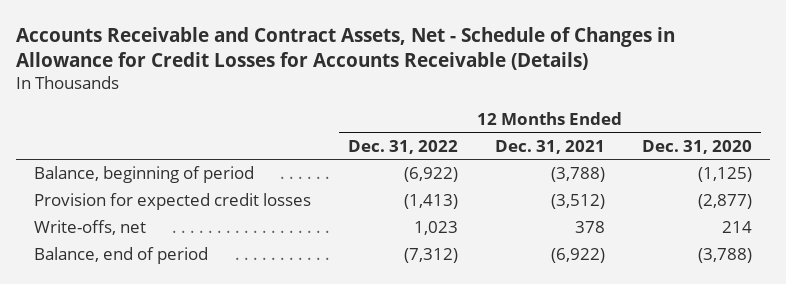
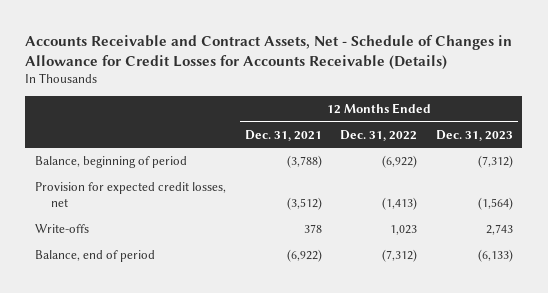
- | 12 Months Ended Dec. 31, 2022 | 12 Months Ended Dec. 31, 2021 | 12 Months Ended Dec. 31, 2020
+ | 12 Months Ended Dec. 31, 2021 | 12 Months Ended Dec. 31, 2022 | 12 Months Ended Dec. 31, 2023
- Provision for expected credit losses | (1,413) | (3,512) | (2,877)
- Write-offs, net | 1,023 | 378 | 214
+ Provision for expected credit losses, net | (3,512) | (1,413) | (1,564)
+ Write-offs | 378 | 1,023 | 2,743

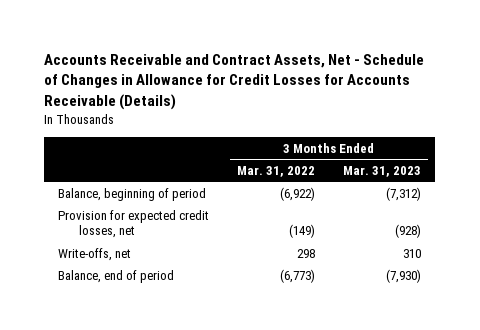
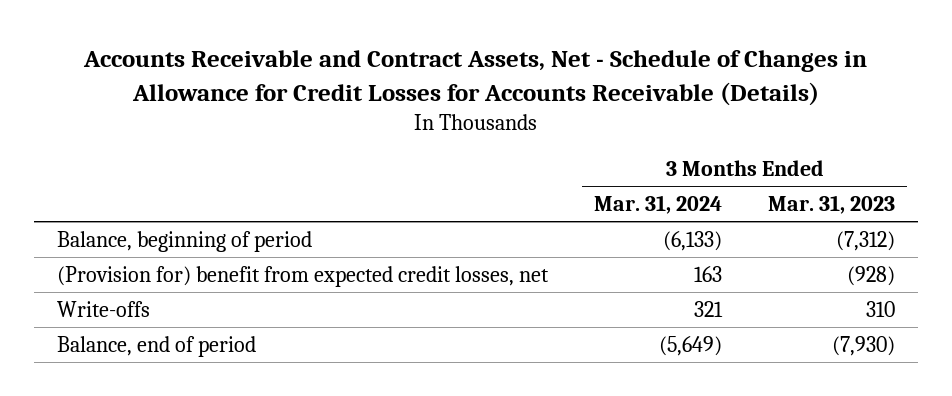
- | 3 Months Ended Mar. 31, 2022 | 3 Months Ended Mar. 31, 2023
+ | 3 Months Ended Mar. 31, 2024 | 3 Months Ended Mar. 31, 2023
- Provision for expected credit losses, net | (149) | (928)
- Write-offs, net | 298 | 310
+ (Provision for) benefit from expected credit losses, net | 163 | (928)
+ Write-offs | 321 | 310

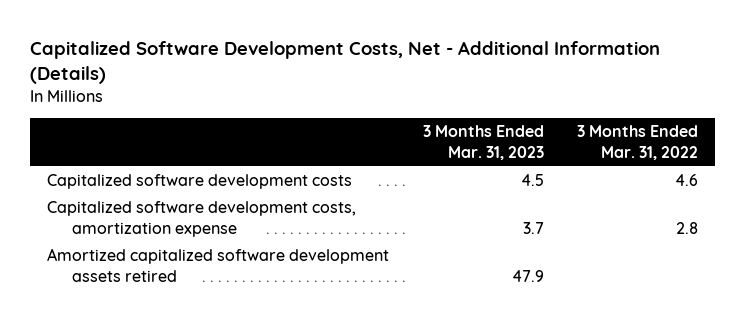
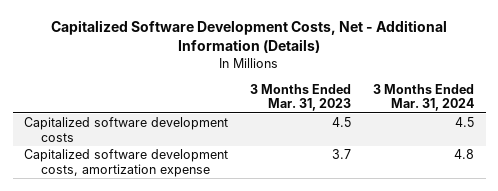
- | 3 Months Ended Mar. 31, 2023 | 3 Months Ended Mar. 31, 2022
+ | 3 Months Ended Mar. 31, 2023 | 3 Months Ended Mar. 31, 2024
- Amortized capitalized software development assets retired | 47.9 |

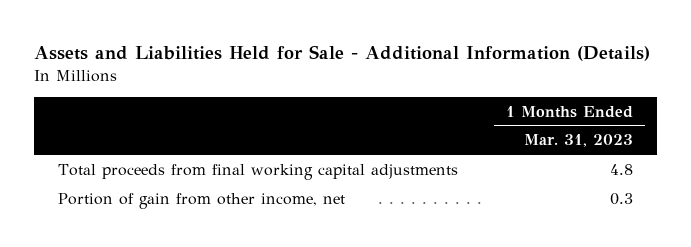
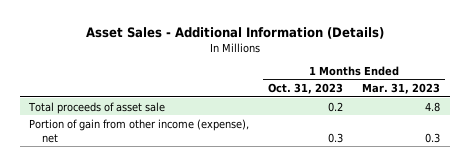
- Assets and Liabilities Held for Sale - Additional Information (Details)
+ Asset Sales - Additional Information (Details)
- | 1 Months Ended Mar. 31, 2023
+ | 1 Months Ended Oct. 31, 2023 | 1 Months Ended Mar. 31, 2023
- Total proceeds from final working capital adjustments | 4.8
- Portion of gain from other income, net | 0.3
+ Total proceeds of asset sale | 0.2 | 4.8
+ Portion of gain from other income (expense), net | 0.3 | 0.3

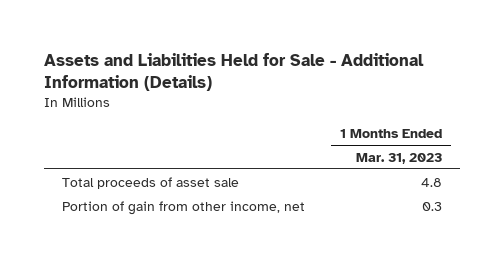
- Asset Sales - Additional Information (Details)
+ Assets and Liabilities Held for Sale - Additional Information (Details)
- | 1 Months Ended Oct. 31, 2023 | 1 Months Ended Mar. 31, 2023
+ | 1 Months Ended Mar. 31, 2023
- Portion of gain from other income (expense), net | 0.3 | 0.3
+ Portion of gain from other income, net | 0.3

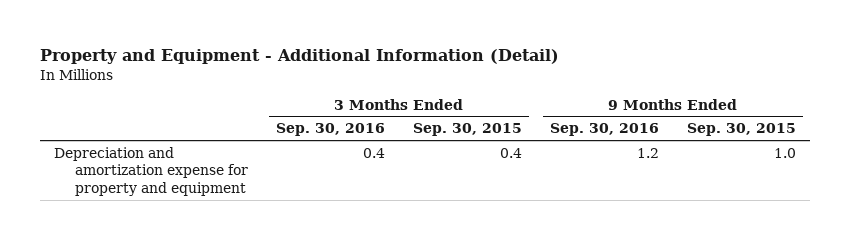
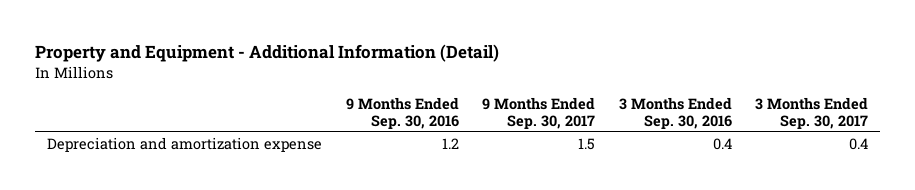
- | 3 Months Ended Sep. 30, 2016 | 3 Months Ended Sep. 30, 2015 | 9 Months Ended Sep. 30, 2016 | 9 Months Ended Sep. 30, 2015
+ | 9 Months Ended Sep. 30, 2016 | 9 Months Ended Sep. 30, 2017 | 3 Months Ended Sep. 30, 2016 | 3 Months Ended Sep. 30, 2017
- Depreciation and amortization expense for property and equipment | 0.4 | 0.4 | 1.2 | 1.0
+ Depreciation and amortization expense | 1.2 | 1.5 | 0.4 | 0.4

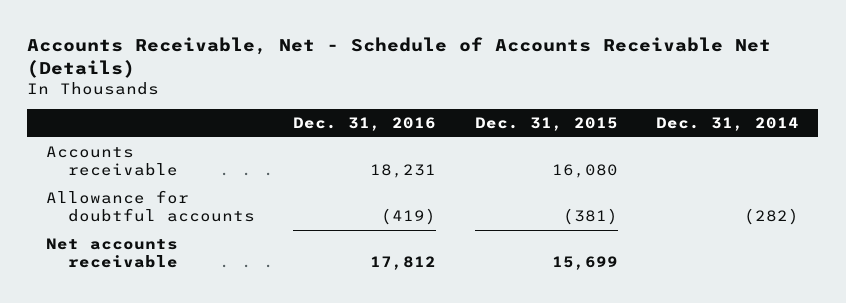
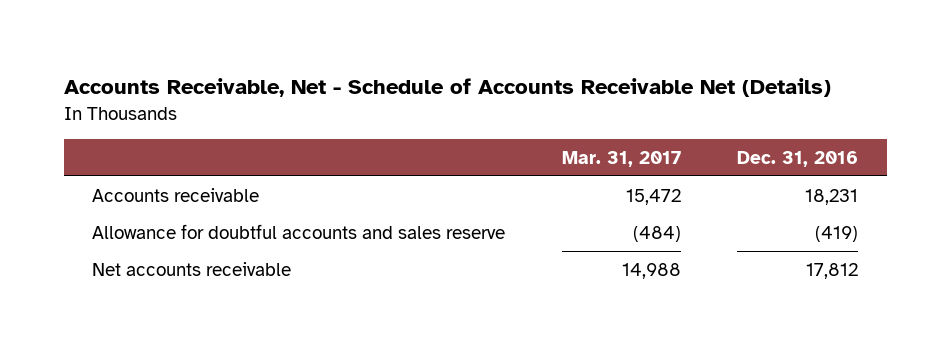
- | Dec. 31, 2016 | Dec. 31, 2015 | Dec. 31, 2014
+ | Mar. 31, 2017 | Dec. 31, 2016
- Allowance for doubtful accounts | (419) | (381) | (282)
+ Allowance for doubtful accounts and sales reserve | (484) | (419)

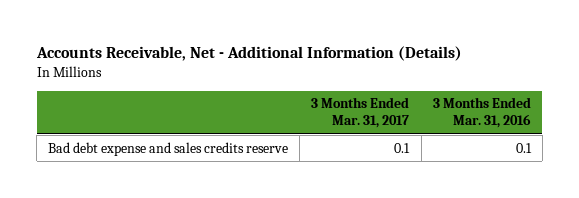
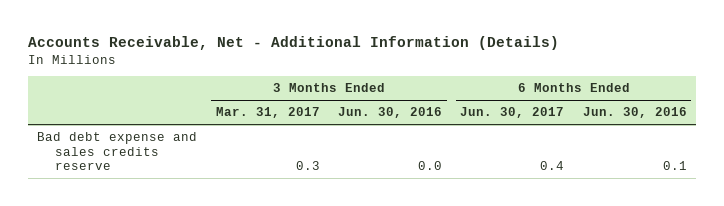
- | 3 Months Ended Mar. 31, 2017 | 3 Months Ended Mar. 31, 2016
+ | 3 Months Ended Mar. 31, 2017 | 3 Months Ended Jun. 30, 2016 | 6 Months Ended Jun. 30, 2017 | 6 Months Ended Jun. 30, 2016
- Bad debt expense and sales credits reserve | 0.1 | 0.1
+ Bad debt expense and sales credits reserve | 0.3 | 0.0 | 0.4 | 0.1

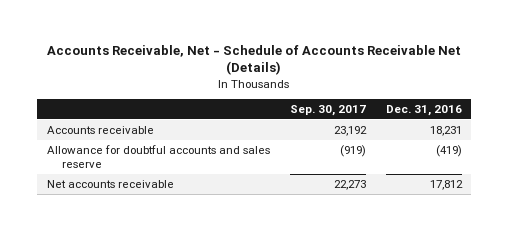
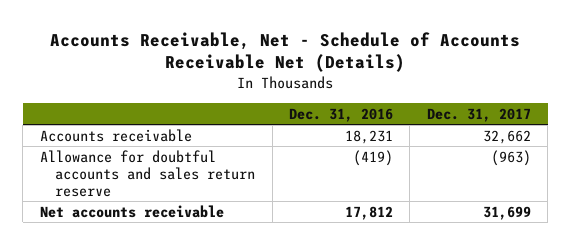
- | Sep. 30, 2017 | Dec. 31, 2016
+ | Dec. 31, 2016 | Dec. 31, 2017
- Allowance for doubtful accounts and sales reserve | (919) | (419)
+ Allowance for doubtful accounts and sales return reserve | (419) | (963)

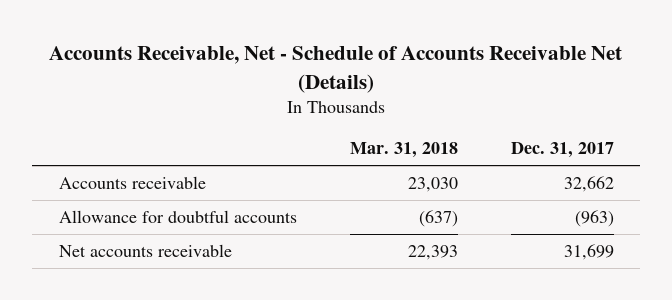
- | Dec. 31, 2016 | Dec. 31, 2017
+ | Mar. 31, 2018 | Dec. 31, 2017
- Allowance for doubtful accounts and sales return reserve | (419) | (963)
+ Allowance for doubtful accounts | (637) | (963)

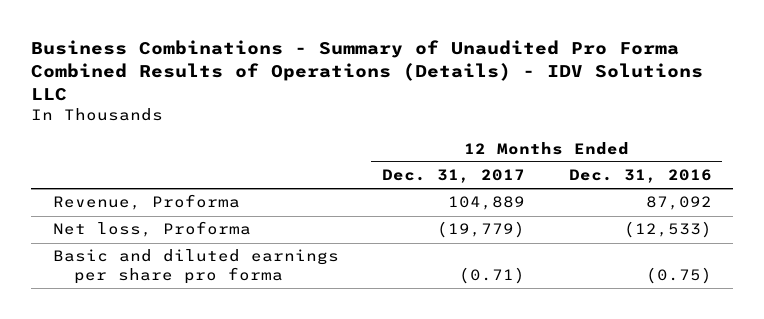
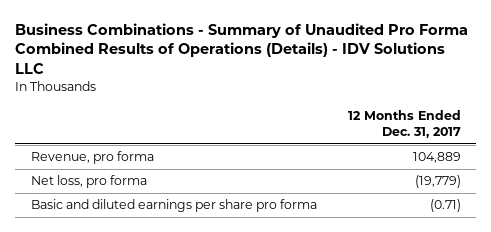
- | 12 Months Ended Dec. 31, 2017 | 12 Months Ended Dec. 31, 2016
+ | 12 Months Ended Dec. 31, 2017
- Revenue, Proforma | 104,889 | 87,092
- Net loss, Proforma | (19,779) | (12,533)
+ Revenue, pro forma | 104,889
+ Net loss, pro forma | (19,779)

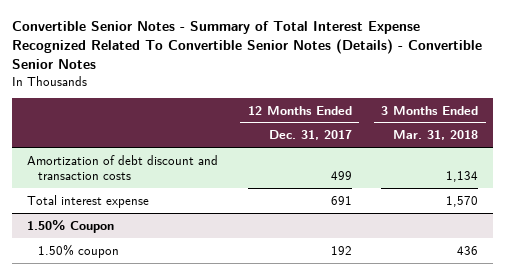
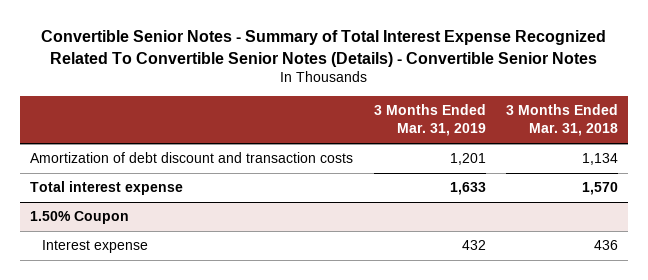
- | 12 Months Ended Dec. 31, 2017 | 3 Months Ended Mar. 31, 2018
+ | 3 Months Ended Mar. 31, 2019 | 3 Months Ended Mar. 31, 2018
@ 1.50% Coupon
- 1.50% coupon | 192 | 436
+ Interest expense | 432 | 436

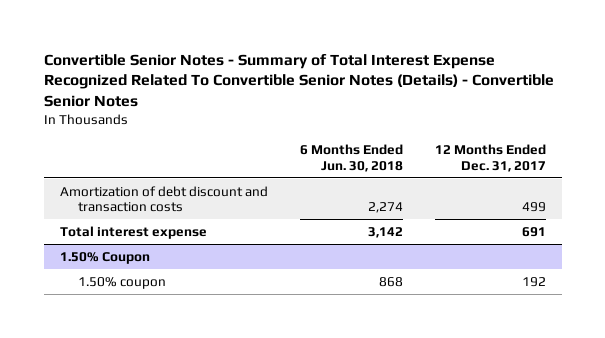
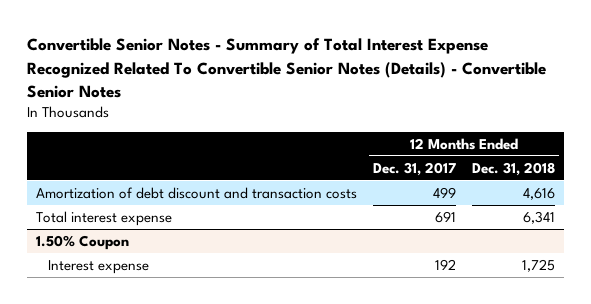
- | 6 Months Ended Jun. 30, 2018 | 12 Months Ended Dec. 31, 2017
+ | 12 Months Ended Dec. 31, 2017 | 12 Months Ended Dec. 31, 2018
@ 1.50% Coupon
- 1.50% coupon | 868 | 192
+ Interest expense | 192 | 1,725

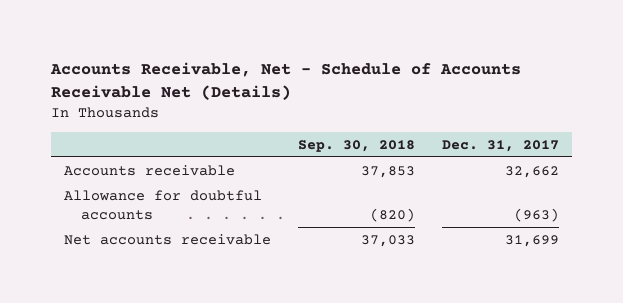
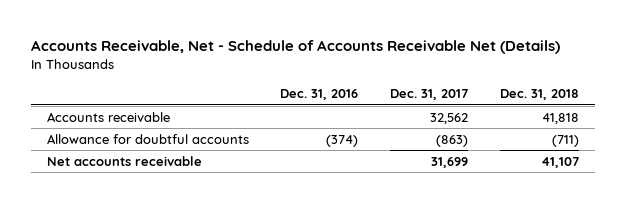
- | Sep. 30, 2018 | Dec. 31, 2017
+ | Dec. 31, 2016 | Dec. 31, 2017 | Dec. 31, 2018
- Accounts receivable | 37,853 | 32,662
- Allowance for doubtful accounts | (820) | (963)
+ Accounts receivable | | 32,562 | 41,818
+ Allowance for doubtful accounts | (374) | (863) | (711)

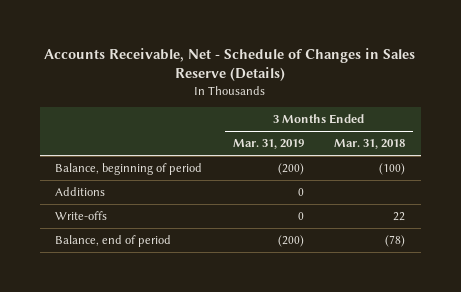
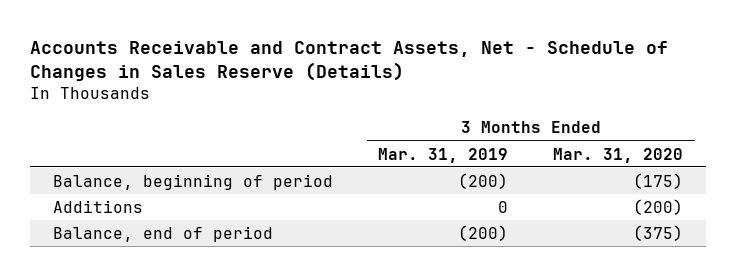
- Accounts Receivable, Net - Schedule of Changes in Sales Reserve (Details)
+ Accounts Receivable and Contract Assets, Net - Schedule of Changes in Sales Reserve (Details)
- | 3 Months Ended Mar. 31, 2019 | 3 Months Ended Mar. 31, 2018
+ | 3 Months Ended Mar. 31, 2019 | 3 Months Ended Mar. 31, 2020
- Write-offs | 0 | 22

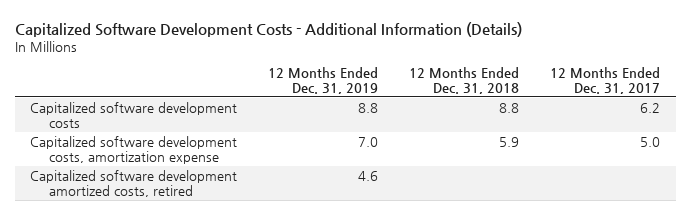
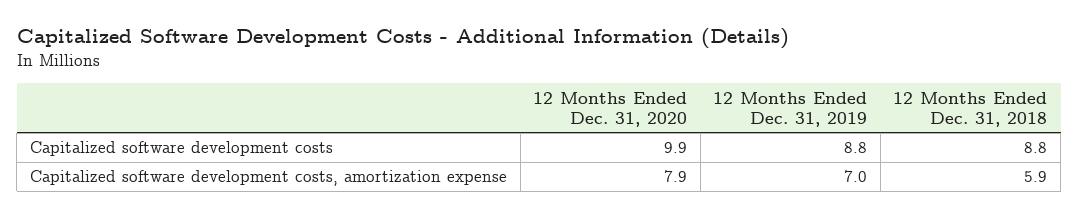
- | 12 Months Ended Dec. 31, 2019 | 12 Months Ended Dec. 31, 2018 | 12 Months Ended Dec. 31, 2017
+ | 12 Months Ended Dec. 31, 2020 | 12 Months Ended Dec. 31, 2019 | 12 Months Ended Dec. 31, 2018
- Capitalized software development amortized costs, retired | 4.6 | |

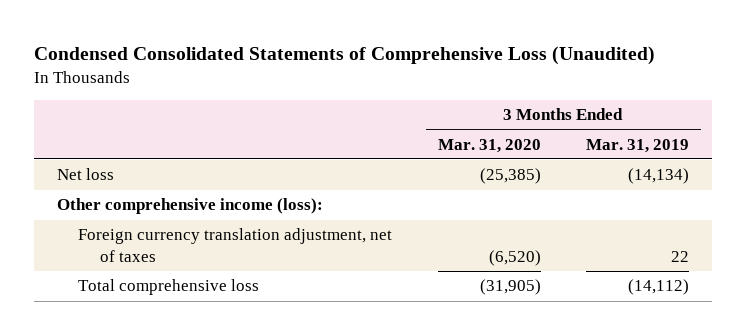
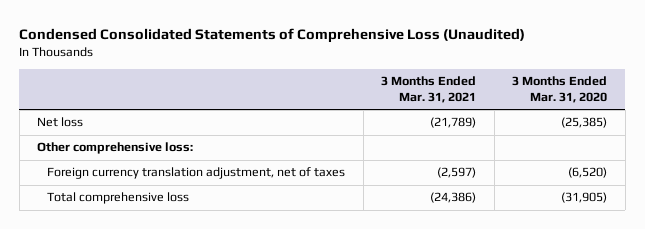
- | 3 Months Ended Mar. 31, 2020 | 3 Months Ended Mar. 31, 2019
+ | 3 Months Ended Mar. 31, 2021 | 3 Months Ended Mar. 31, 2020
- Other comprehensive income (loss):
+ Other comprehensive loss:

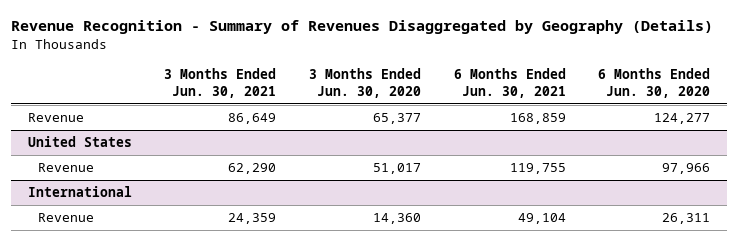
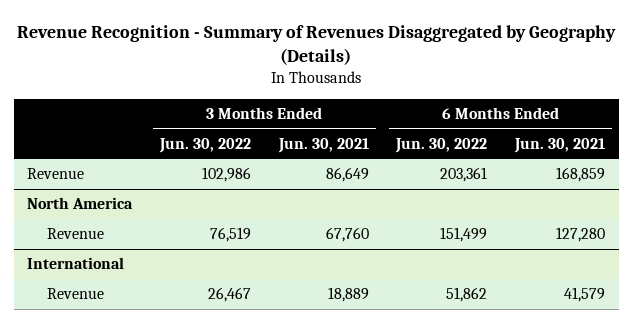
- | 3 Months Ended Jun. 30, 2021 | 3 Months Ended Jun. 30, 2020 | 6 Months Ended Jun. 30, 2021 | 6 Months Ended Jun. 30, 2020
+ | 3 Months Ended Jun. 30, 2022 | 3 Months Ended Jun. 30, 2021 | 6 Months Ended Jun. 30, 2022 | 6 Months Ended Jun. 30, 2021
- United States
- Revenue | 62,290 | 51,017 | 119,755 | 97,966
+ North America
+ Revenue | 76,519 | 67,760 | 151,499 | 127,280
@ International
- Revenue | 24,359 | 14,360 | 49,104 | 26,311
+ Revenue | 26,467 | 18,889 | 51,862 | 41,579

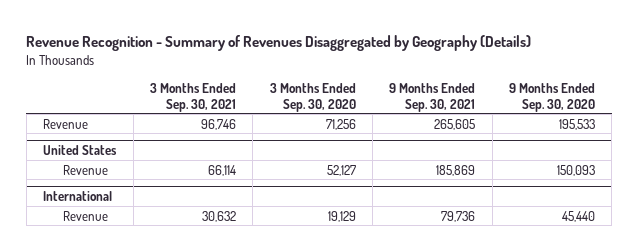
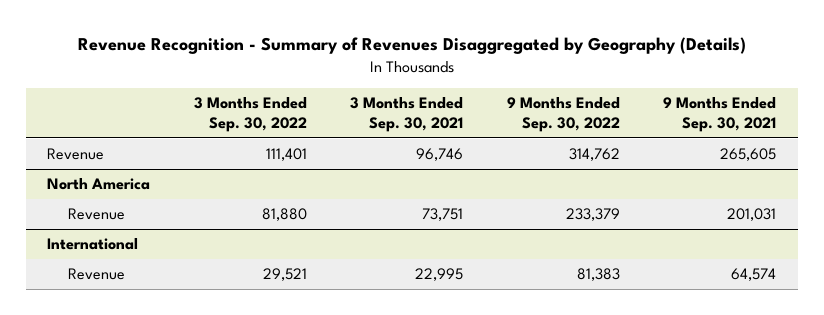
- | 3 Months Ended Sep. 30, 2021 | 3 Months Ended Sep. 30, 2020 | 9 Months Ended Sep. 30, 2021 | 9 Months Ended Sep. 30, 2020
+ | 3 Months Ended Sep. 30, 2022 | 3 Months Ended Sep. 30, 2021 | 9 Months Ended Sep. 30, 2022 | 9 Months Ended Sep. 30, 2021
- United States
- Revenue | 66,114 | 52,127 | 185,869 | 150,093
+ North America
+ Revenue | 81,880 | 73,751 | 233,379 | 201,031
@ International
- Revenue | 30,632 | 19,129 | 79,736 | 45,440
+ Revenue | 29,521 | 22,995 | 81,383 | 64,574

